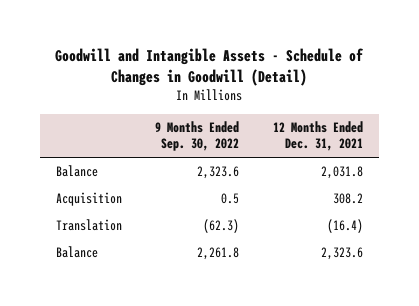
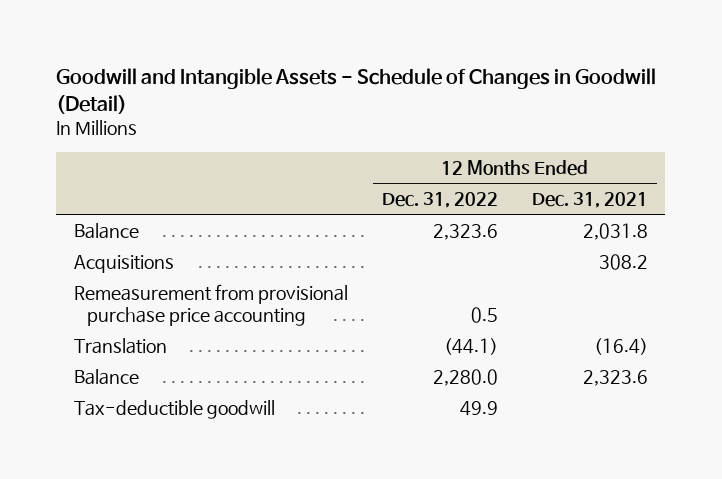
- | 9 Months Ended Sep. 30, 2022 | 12 Months Ended Dec. 31, 2021
+ | 12 Months Ended Dec. 31, 2022 | 12 Months Ended Dec. 31, 2021
- Acquisition | 0.5 | 308.2
+ Acquisitions | | 308.2
+ Remeasurement from provisional purchase price accounting | 0.5 |
+ Tax-deductible goodwill | 49.9 |

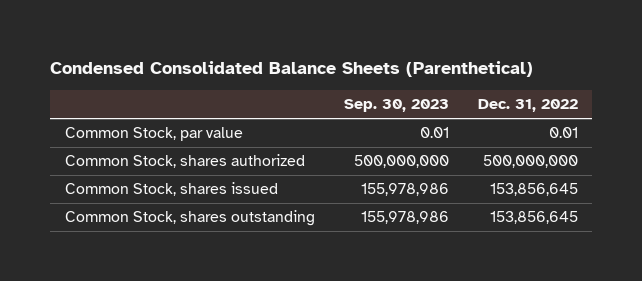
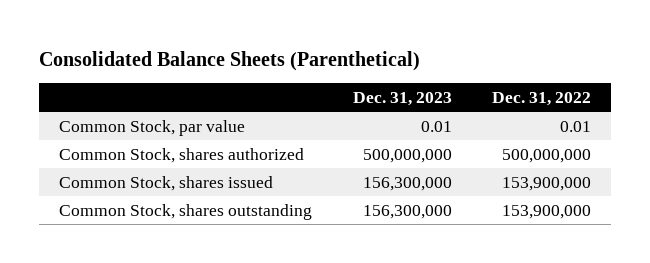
- Condensed Consolidated Balance Sheets (Parenthetical)
+ Consolidated Balance Sheets (Parenthetical)
- | Sep. 30, 2023 | Dec. 31, 2022
+ | Dec. 31, 2023 | Dec. 31, 2022
- Common Stock, shares issued | 155,978,986 | 153,856,645
- Common Stock, shares outstanding | 155,978,986 | 153,856,645
+ Common Stock, shares issued | 156,300,000 | 153,900,000
+ Common Stock, shares outstanding | 156,300,000 | 153,900,000

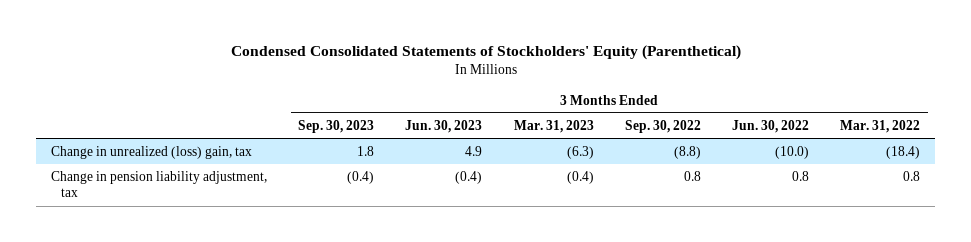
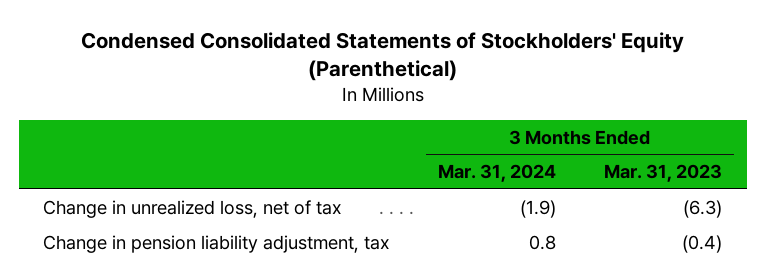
- | 3 Months Ended Sep. 30, 2023 | 3 Months Ended Jun. 30, 2023 | 3 Months Ended Mar. 31, 2023 | 3 Months Ended Sep. 30, 2022 | 3 Months Ended Jun. 30, 2022 | 3 Months Ended Mar. 31, 2022
+ | 3 Months Ended Mar. 31, 2024 | 3 Months Ended Mar. 31, 2023
- Change in unrealized (loss) gain, tax | 1.8 | 4.9 | (6.3) | (8.8) | (10.0) | (18.4)
+ Change in unrealized loss, net of tax | (1.9) | (6.3)

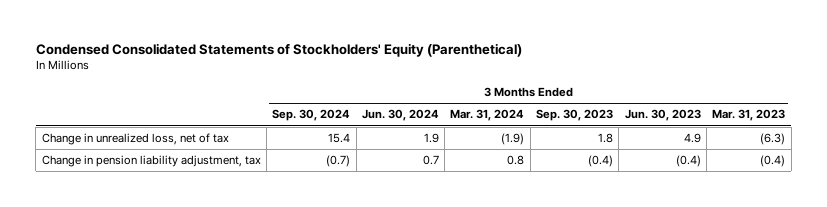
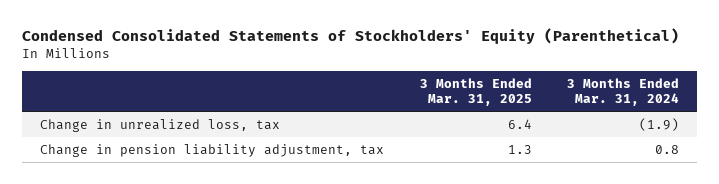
- | 3 Months Ended Sep. 30, 2024 | 3 Months Ended Jun. 30, 2024 | 3 Months Ended Mar. 31, 2024 | 3 Months Ended Sep. 30, 2023 | 3 Months Ended Jun. 30, 2023 | 3 Months Ended Mar. 31, 2023
+ | 3 Months Ended Mar. 31, 2025 | 3 Months Ended Mar. 31, 2024
- Change in unrealized loss, net of tax | 15.4 | 1.9 | (1.9) | 1.8 | 4.9 | (6.3)
+ Change in unrealized loss, tax | 6.4 | (1.9)

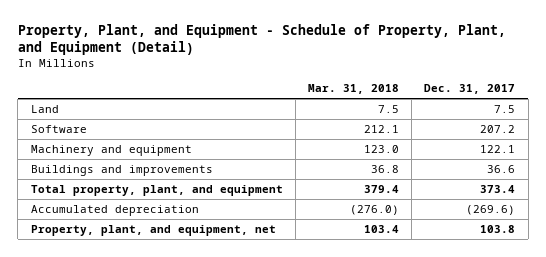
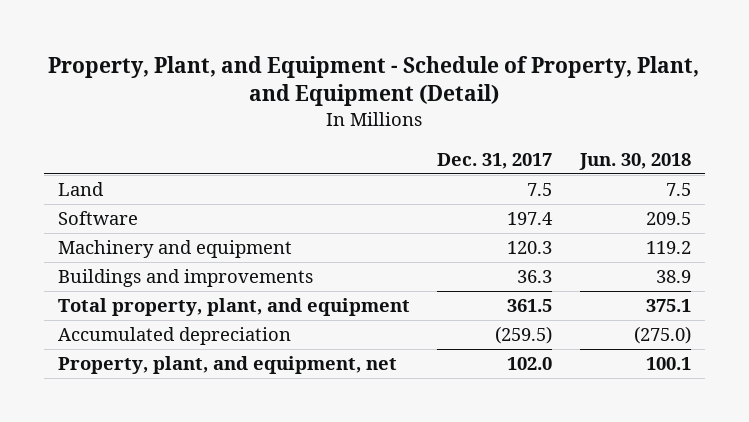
- | Mar. 31, 2018 | Dec. 31, 2017
+ | Dec. 31, 2017 | Jun. 30, 2018
- Software | 212.1 | 207.2
- Machinery and equipment | 123.0 | 122.1
- Buildings and improvements | 36.8 | 36.6
- Total property, plant, and equipment | 379.4 | 373.4
- Accumulated depreciation | (276.0) | (269.6)
- Property, plant, and equipment, net | 103.4 | 103.8
+ Software | 197.4 | 209.5
+ Machinery and equipment | 120.3 | 119.2
+ Buildings and improvements | 36.3 | 38.9
+ Total property, plant, and equipment | 361.5 | 375.1
+ Accumulated depreciation | (259.5) | (275.0)
+ Property, plant, and equipment, net | 102.0 | 100.1

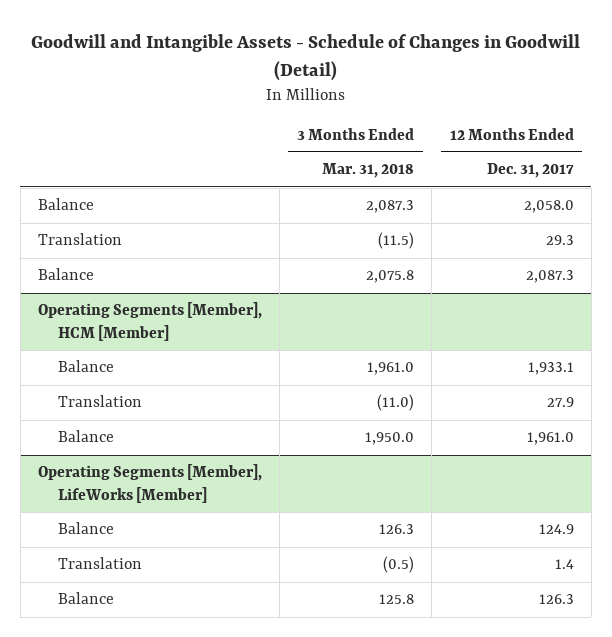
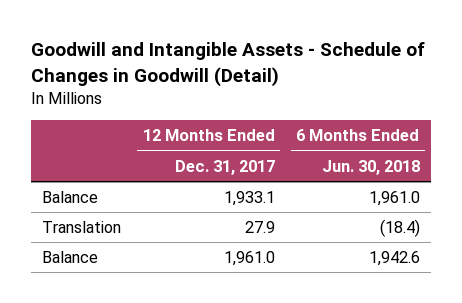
- | 3 Months Ended Mar. 31, 2018 | 12 Months Ended Dec. 31, 2017
+ | 12 Months Ended Dec. 31, 2017 | 6 Months Ended Jun. 30, 2018
- Balance | 2,087.3 | 2,058.0
- Translation | (11.5) | 29.3
- Balance | 2,075.8 | 2,087.3
- Operating Segments [Member], HCM [Member]
- Operating Segments [Member], LifeWorks [Member]
- Balance | 126.3 | 124.9
- Translation | (0.5) | 1.4
- Balance | 125.8 | 126.3

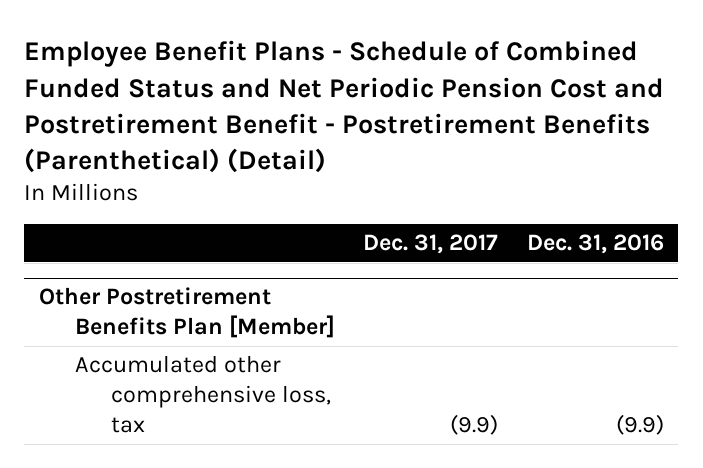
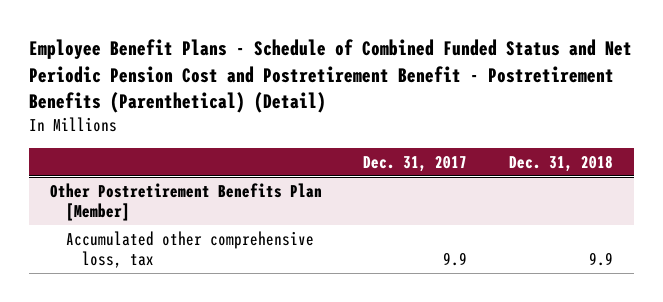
- | Dec. 31, 2017 | Dec. 31, 2016
+ | Dec. 31, 2017 | Dec. 31, 2018
@ Other Postretirement Benefits Plan [Member]
- Accumulated other comprehensive loss, tax | (9.9) | (9.9)
+ Accumulated other comprehensive loss, tax | 9.9 | 9.9

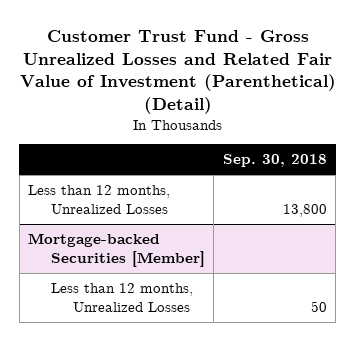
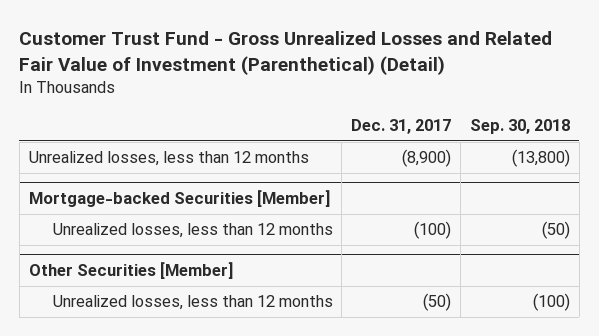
- | Sep. 30, 2018
+ | Dec. 31, 2017 | Sep. 30, 2018
- Less than 12 months, Unrealized Losses | 13,800
+ Unrealized losses, less than 12 months | (8,900) | (13,800)
@ Mortgage-backed Securities [Member]
- Less than 12 months, Unrealized Losses | 50
+ Unrealized losses, less than 12 months | (100) | (50)
+ Other Securities [Member]
+ Unrealized losses, less than 12 months | (50) | (100)

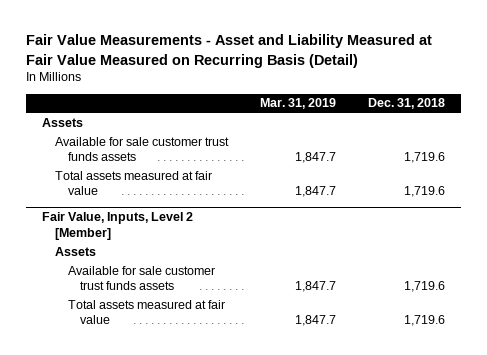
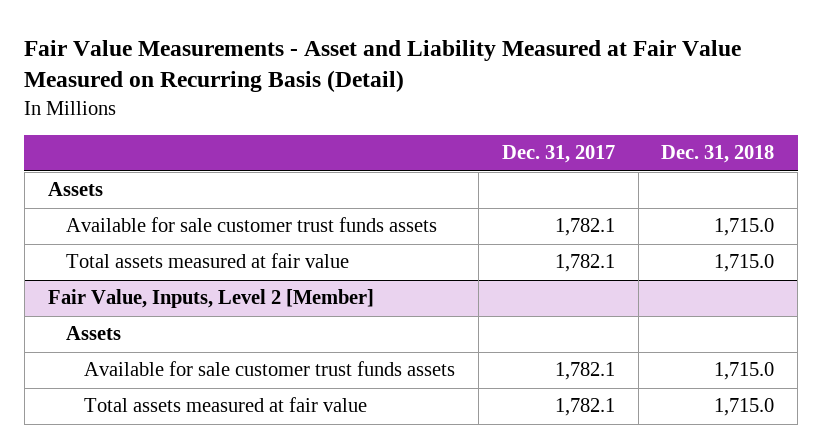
- | Mar. 31, 2019 | Dec. 31, 2018
+ | Dec. 31, 2017 | Dec. 31, 2018
- Available for sale customer trust funds assets | 1,847.7 | 1,719.6
- Total assets measured at fair value | 1,847.7 | 1,719.6
+ Available for sale customer trust funds assets | 1,782.1 | 1,715.0
+ Total assets measured at fair value | 1,782.1 | 1,715.0
@ Fair Value, Inputs, Level 2 [Member]
- Available for sale customer trust funds assets | 1,847.7 | 1,719.6
- Total assets measured at fair value | 1,847.7 | 1,719.6
+ Available for sale customer trust funds assets | 1,782.1 | 1,715.0
+ Total assets measured at fair value | 1,782.1 | 1,715.0

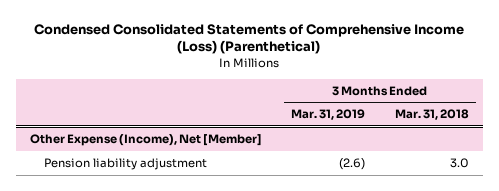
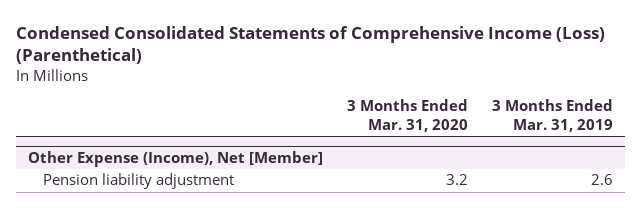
- | 3 Months Ended Mar. 31, 2019 | 3 Months Ended Mar. 31, 2018
+ | 3 Months Ended Mar. 31, 2020 | 3 Months Ended Mar. 31, 2019
@ Other Expense (Income), Net [Member]
- Pension liability adjustment | (2.6) | 3.0
+ Pension liability adjustment | 3.2 | 2.6

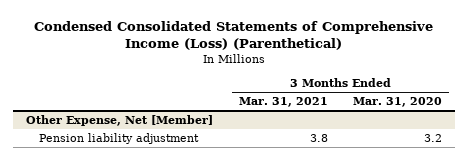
- | 3 Months Ended Mar. 31, 2020 | 3 Months Ended Mar. 31, 2019
+ | 3 Months Ended Mar. 31, 2021 | 3 Months Ended Mar. 31, 2020
- Other Expense (Income), Net [Member]
+ Other Expense, Net [Member]

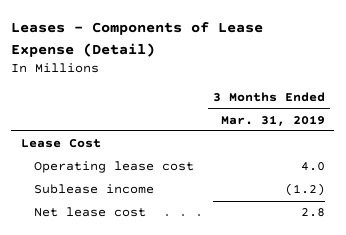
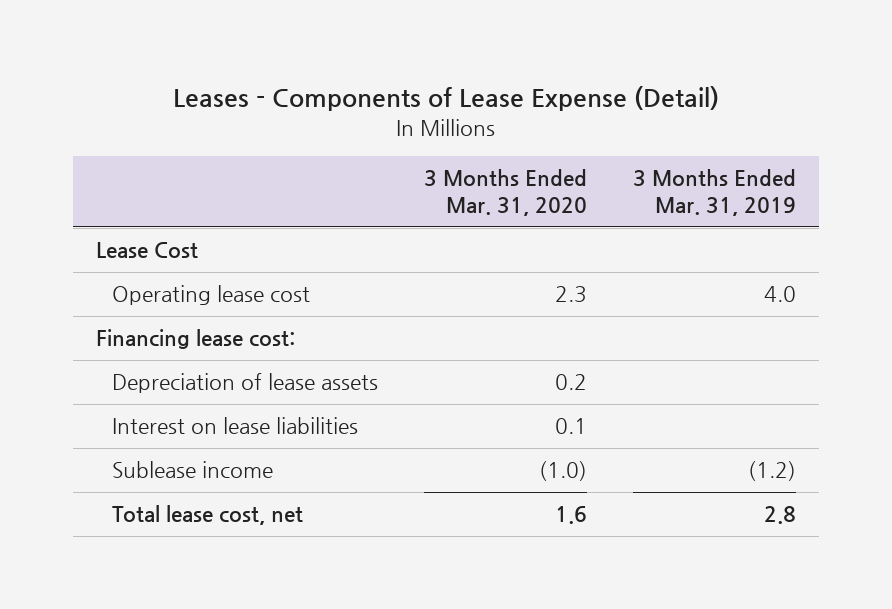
- | 3 Months Ended Mar. 31, 2019
+ | 3 Months Ended Mar. 31, 2020 | 3 Months Ended Mar. 31, 2019
+ Financing lease cost:
+ Depreciation of lease assets | 0.2 |
+ Interest on lease liabilities | 0.1 |
- Net lease cost | 2.8
+ Total lease cost, net | 1.6 | 2.8

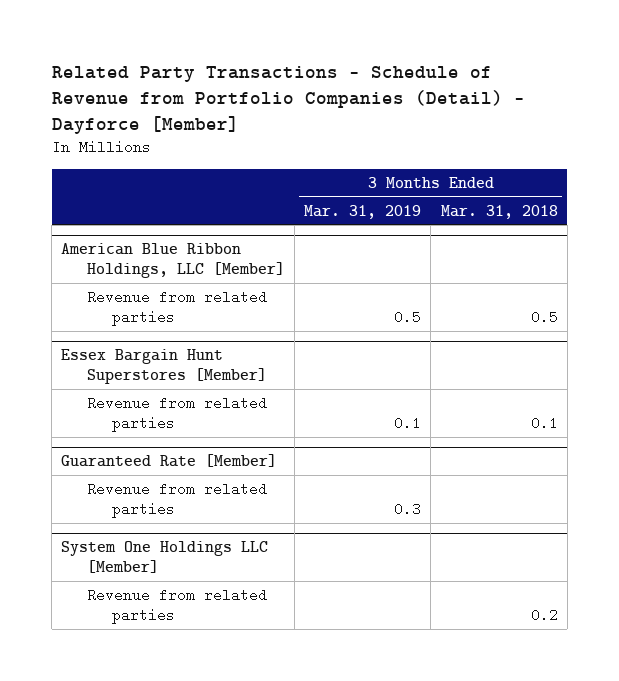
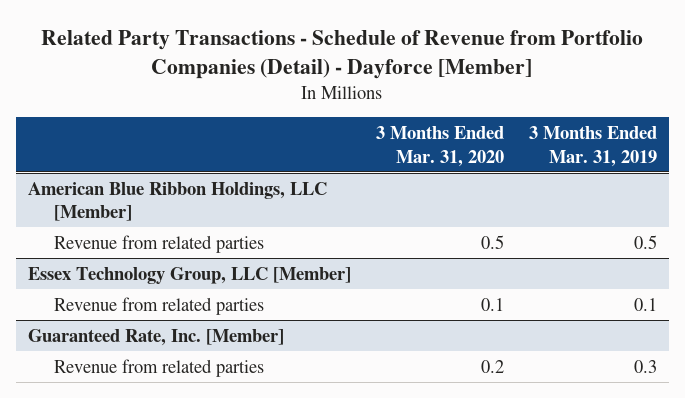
- | 3 Months Ended Mar. 31, 2019 | 3 Months Ended Mar. 31, 2018
+ | 3 Months Ended Mar. 31, 2020 | 3 Months Ended Mar. 31, 2019
- Essex Bargain Hunt Superstores [Member]
+ Essex Technology Group, LLC [Member]
- Guaranteed Rate [Member]
+ Guaranteed Rate, Inc. [Member]
- System One Holdings LLC [Member]
- Revenue from related parties | | 0.2

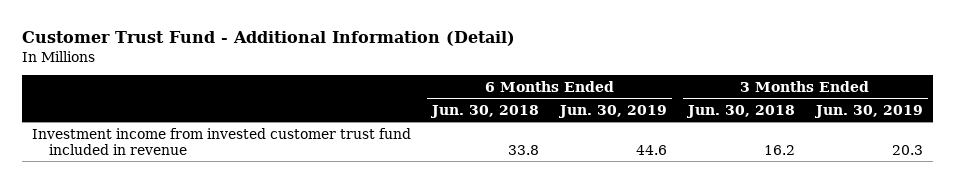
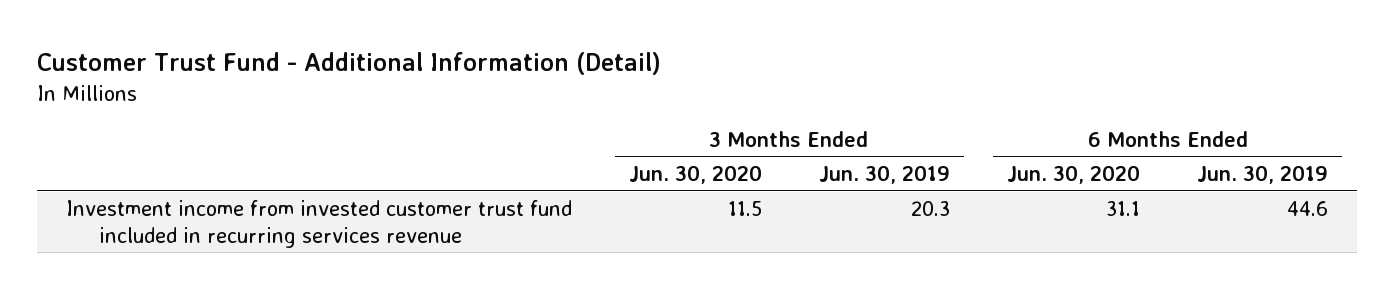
- | 6 Months Ended Jun. 30, 2018 | 6 Months Ended Jun. 30, 2019 | 3 Months Ended Jun. 30, 2018 | 3 Months Ended Jun. 30, 2019
+ | 3 Months Ended Jun. 30, 2020 | 3 Months Ended Jun. 30, 2019 | 6 Months Ended Jun. 30, 2020 | 6 Months Ended Jun. 30, 2019
- Investment income from invested customer trust fund included in revenue | 33.8 | 44.6 | 16.2 | 20.3
+ Investment income from invested customer trust fund included in recurring services revenue | 11.5 | 20.3 | 31.1 | 44.6

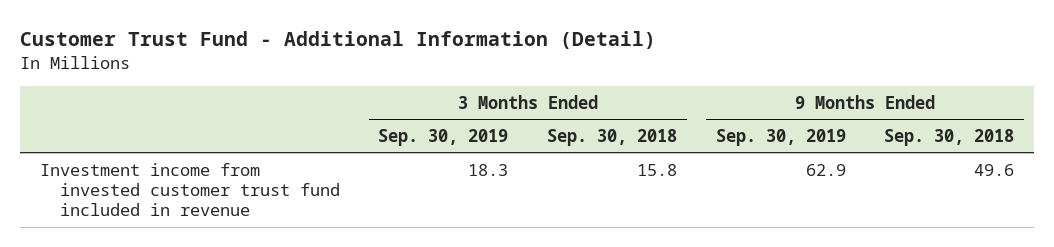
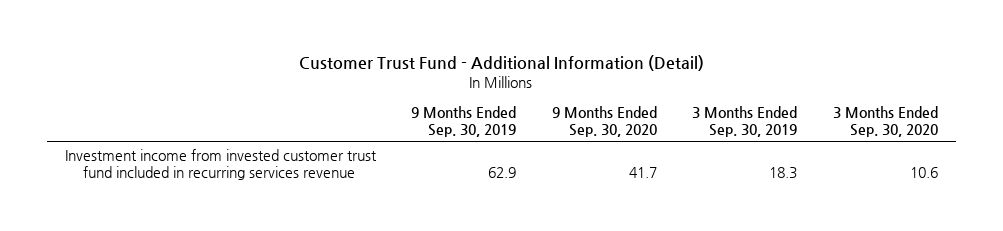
- | 3 Months Ended Sep. 30, 2019 | 3 Months Ended Sep. 30, 2018 | 9 Months Ended Sep. 30, 2019 | 9 Months Ended Sep. 30, 2018
+ | 9 Months Ended Sep. 30, 2019 | 9 Months Ended Sep. 30, 2020 | 3 Months Ended Sep. 30, 2019 | 3 Months Ended Sep. 30, 2020
- Investment income from invested customer trust fund included in revenue | 18.3 | 15.8 | 62.9 | 49.6
+ Investment income from invested customer trust fund included in recurring services revenue | 62.9 | 41.7 | 18.3 | 10.6

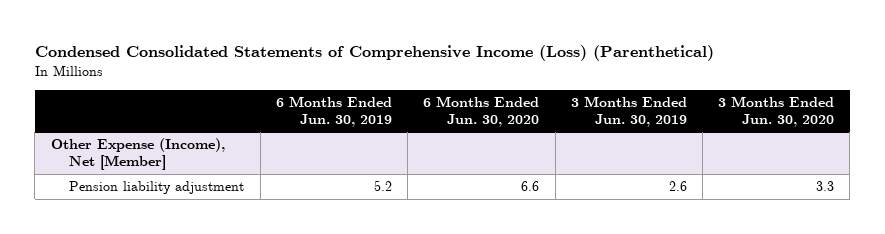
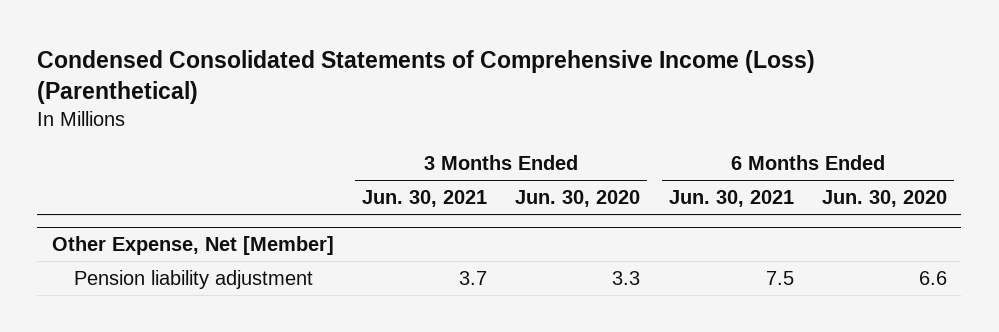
- | 6 Months Ended Jun. 30, 2019 | 6 Months Ended Jun. 30, 2020 | 3 Months Ended Jun. 30, 2019 | 3 Months Ended Jun. 30, 2020
+ | 3 Months Ended Jun. 30, 2021 | 3 Months Ended Jun. 30, 2020 | 6 Months Ended Jun. 30, 2021 | 6 Months Ended Jun. 30, 2020
- Other Expense (Income), Net [Member]
+ Other Expense, Net [Member]

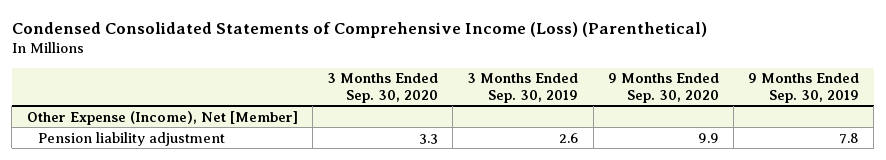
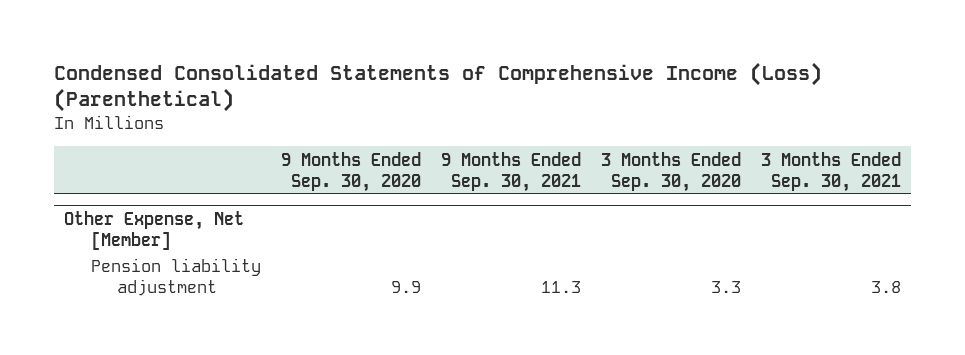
- | 3 Months Ended Sep. 30, 2020 | 3 Months Ended Sep. 30, 2019 | 9 Months Ended Sep. 30, 2020 | 9 Months Ended Sep. 30, 2019
+ | 9 Months Ended Sep. 30, 2020 | 9 Months Ended Sep. 30, 2021 | 3 Months Ended Sep. 30, 2020 | 3 Months Ended Sep. 30, 2021
- Other Expense (Income), Net [Member]
+ Other Expense, Net [Member]

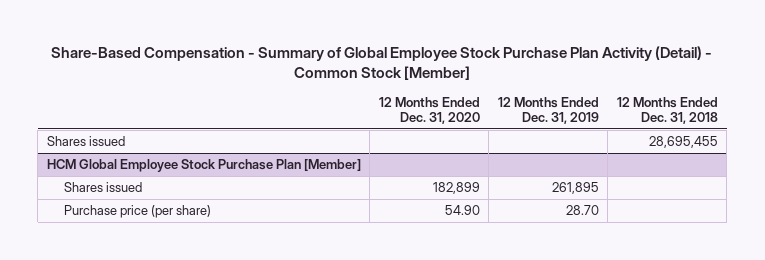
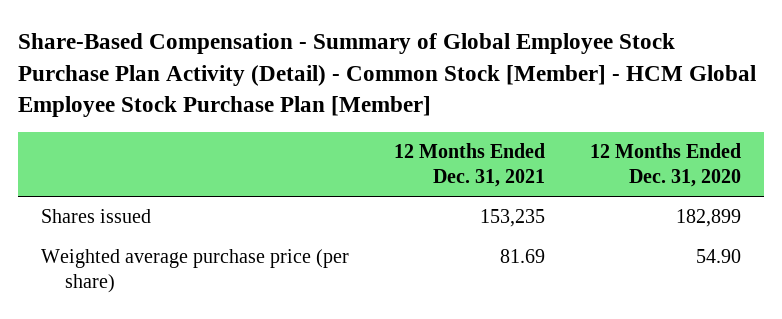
- Share-Based Compensation - Summary of Global Employee Stock Purchase Plan Activity (Detail) - Common Stock [Member]
+ Share-Based Compensation - Summary of Global Employee Stock Purchase Plan Activity (Detail) - Common Stock [Member] - HCM Global Employee Stock Purchase Plan [Member]
- | 12 Months Ended Dec. 31, 2020 | 12 Months Ended Dec. 31, 2019 | 12 Months Ended Dec. 31, 2018
+ | 12 Months Ended Dec. 31, 2021 | 12 Months Ended Dec. 31, 2020
- Shares issued | | | 28,695,455
- HCM Global Employee Stock Purchase Plan [Member]
- Purchase price (per share) | 54.90 | 28.70 |
+ Weighted average purchase price (per share) | 81.69 | 54.90

